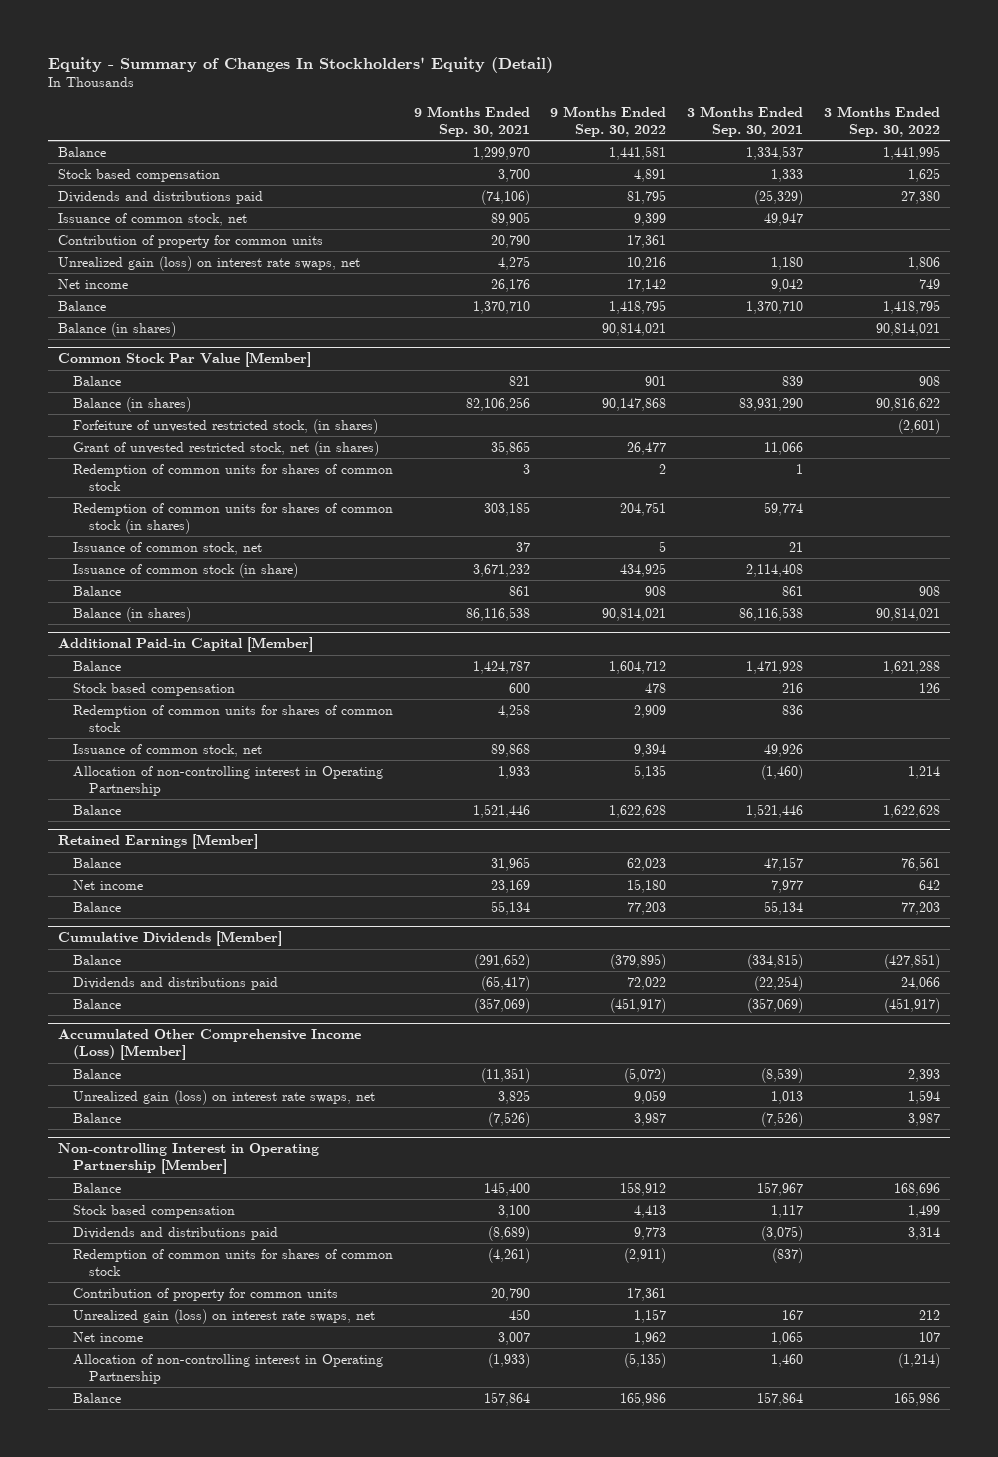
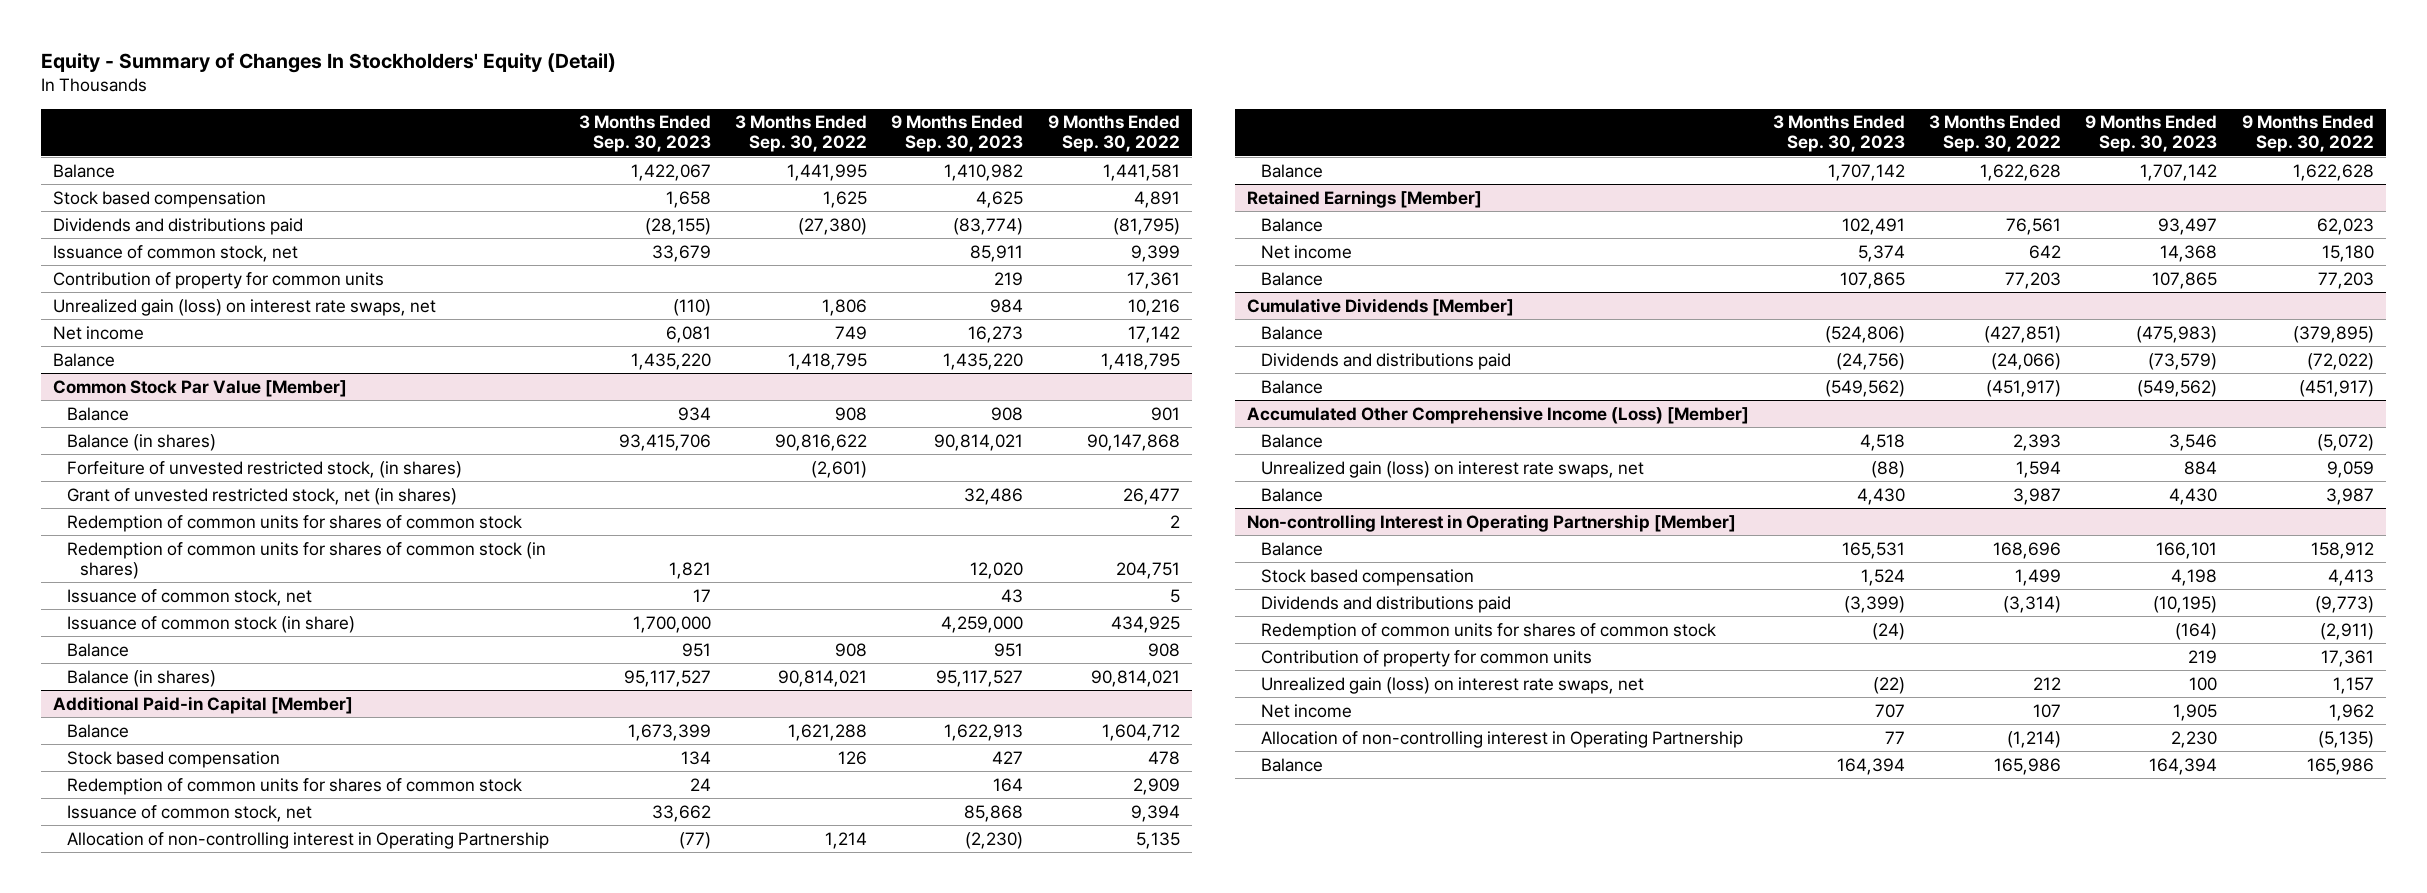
- | 9 Months Ended Sep. 30, 2021 | 9 Months Ended Sep. 30, 2022 | 3 Months Ended Sep. 30, 2021 | 3 Months Ended Sep. 30, 2022
+ | 3 Months Ended Sep. 30, 2023 | 3 Months Ended Sep. 30, 2022 | 9 Months Ended Sep. 30, 2023 | 9 Months Ended Sep. 30, 2022
- Dividends and distributions paid | (74,106) | 81,795 | (25,329) | 27,380
+ Dividends and distributions paid | (28,155) | (27,380) | (83,774) | (81,795)
- Balance (in shares) | | 90,814,021 | | 90,814,021
@ Cumulative Dividends [Member]
- Dividends and distributions paid | (65,417) | 72,022 | (22,254) | 24,066
+ Dividends and distributions paid | (24,756) | (24,066) | (73,579) | (72,022)
@ Non-controlling Interest in Operating Partnership [Member]
- Dividends and distributions paid | (8,689) | 9,773 | (3,075) | 3,314
+ Dividends and distributions paid | (3,399) | (3,314) | (10,195) | (9,773)

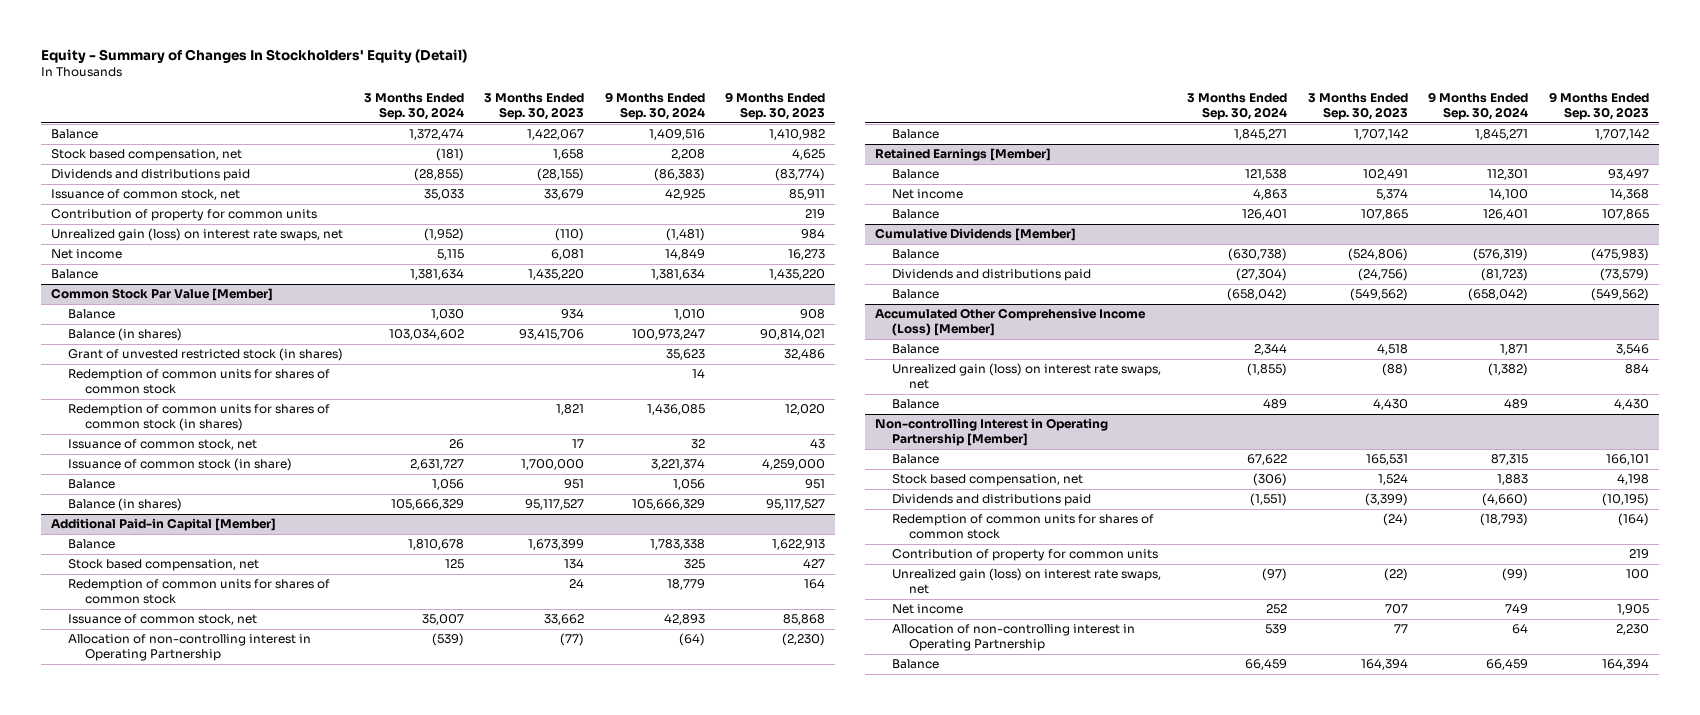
- | 3 Months Ended Sep. 30, 2023 | 3 Months Ended Sep. 30, 2022 | 9 Months Ended Sep. 30, 2023 | 9 Months Ended Sep. 30, 2022
+ | 3 Months Ended Sep. 30, 2024 | 3 Months Ended Sep. 30, 2023 | 9 Months Ended Sep. 30, 2024 | 9 Months Ended Sep. 30, 2023
- Stock based compensation | 1,658 | 1,625 | 4,625 | 4,891
+ Stock based compensation, net | (181) | 1,658 | 2,208 | 4,625
@ Common Stock Par Value [Member]
- Forfeiture of unvested restricted stock, (in shares) | | (2,601) | |
- Grant of unvested restricted stock, net (in shares) | | | 32,486 | 26,477
+ Grant of unvested restricted stock (in shares) | | | 35,623 | 32,486
@ Additional Paid-in Capital [Member]
- Stock based compensation | 134 | 126 | 427 | 478
+ Stock based compensation, net | 125 | 134 | 325 | 427
@ Non-controlling Interest in Operating Partnership [Member]
- Stock based compensation | 1,524 | 1,499 | 4,198 | 4,413
+ Stock based compensation, net | (306) | 1,524 | 1,883 | 4,198

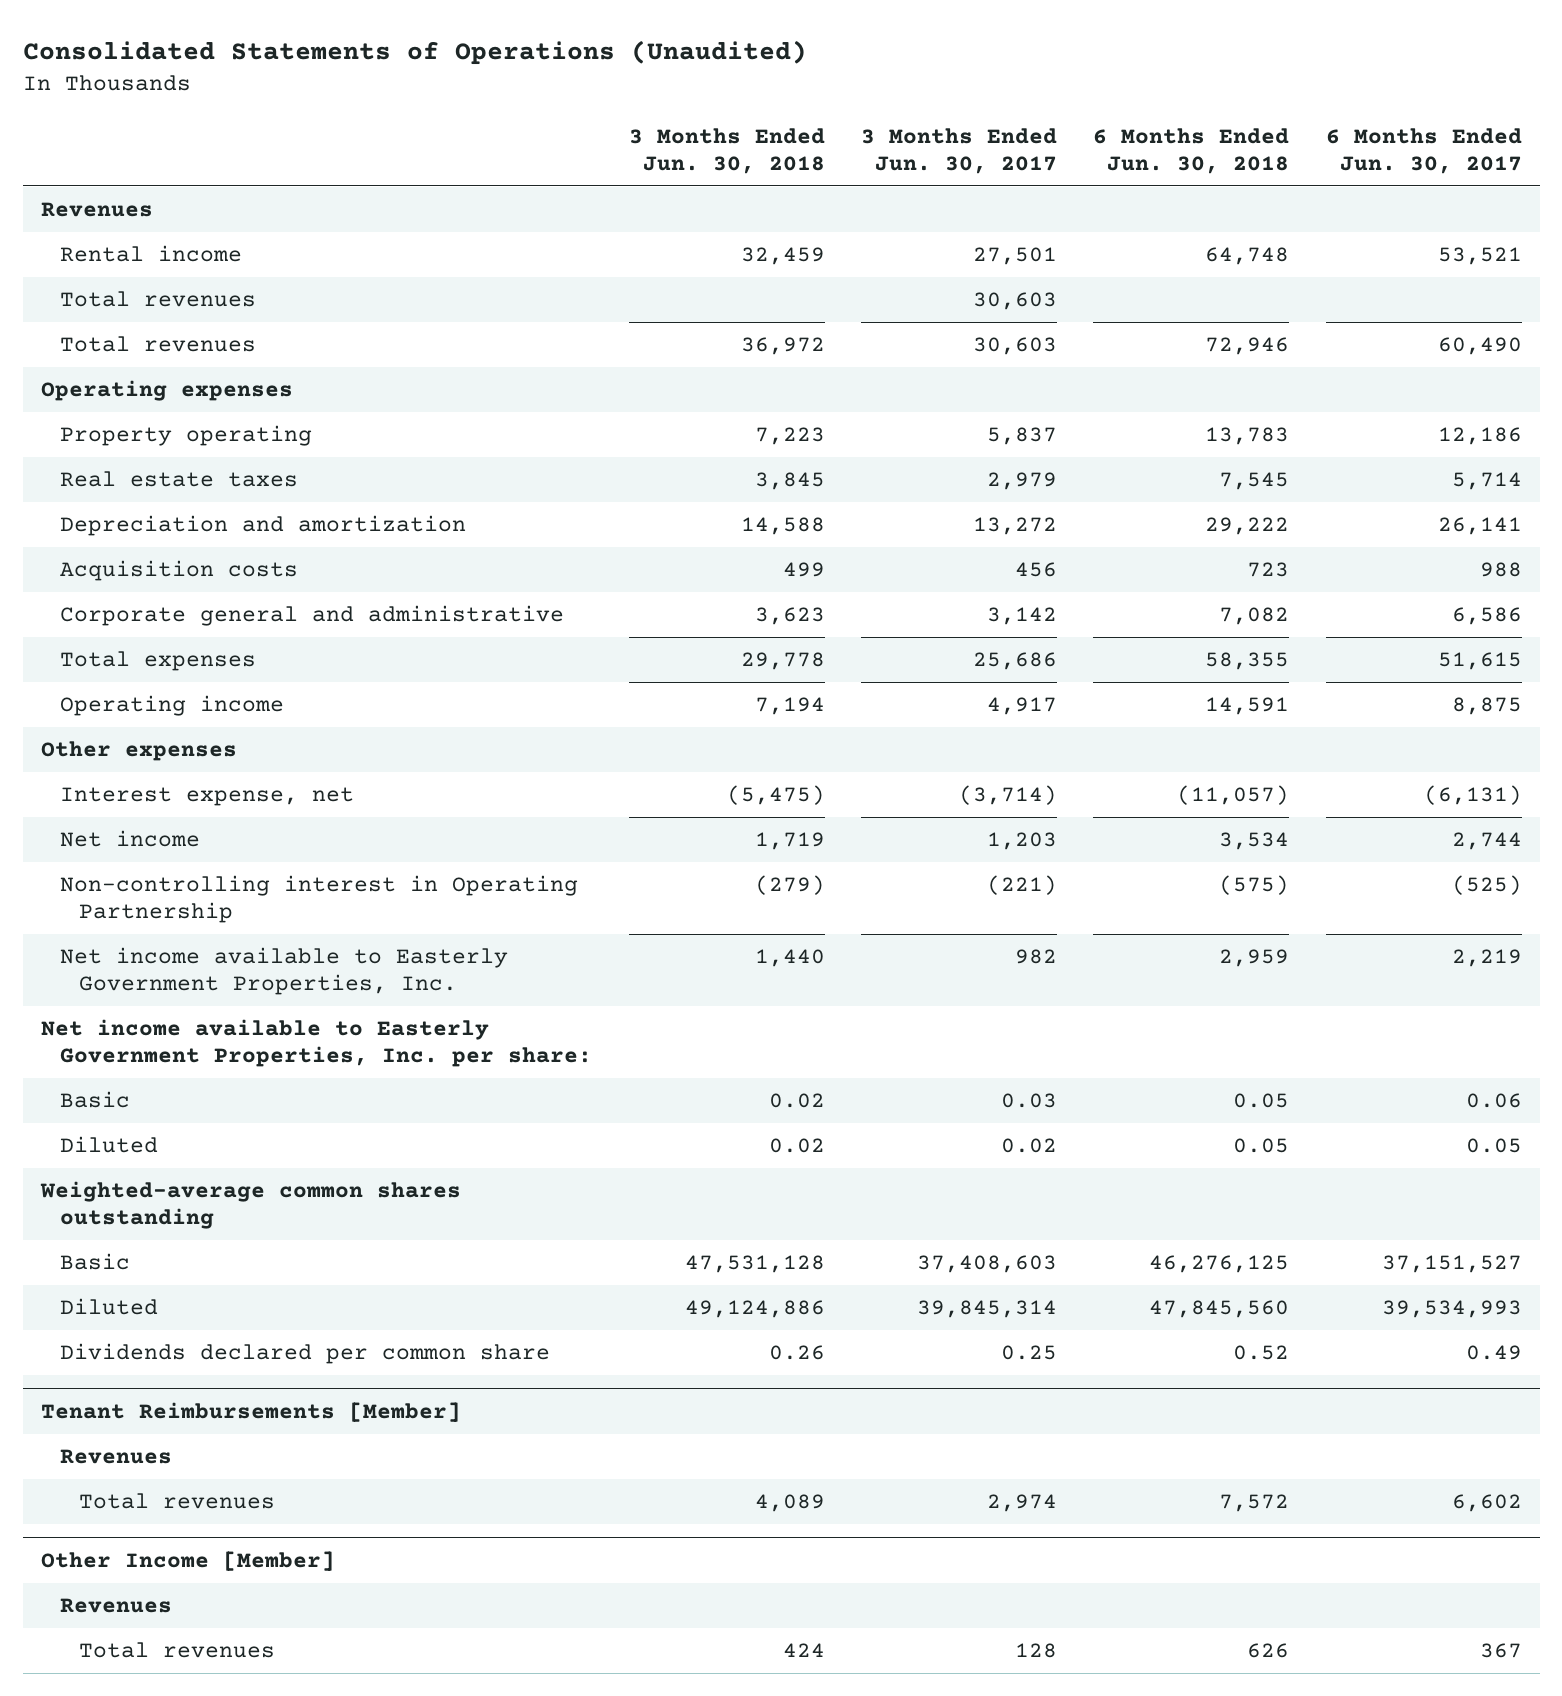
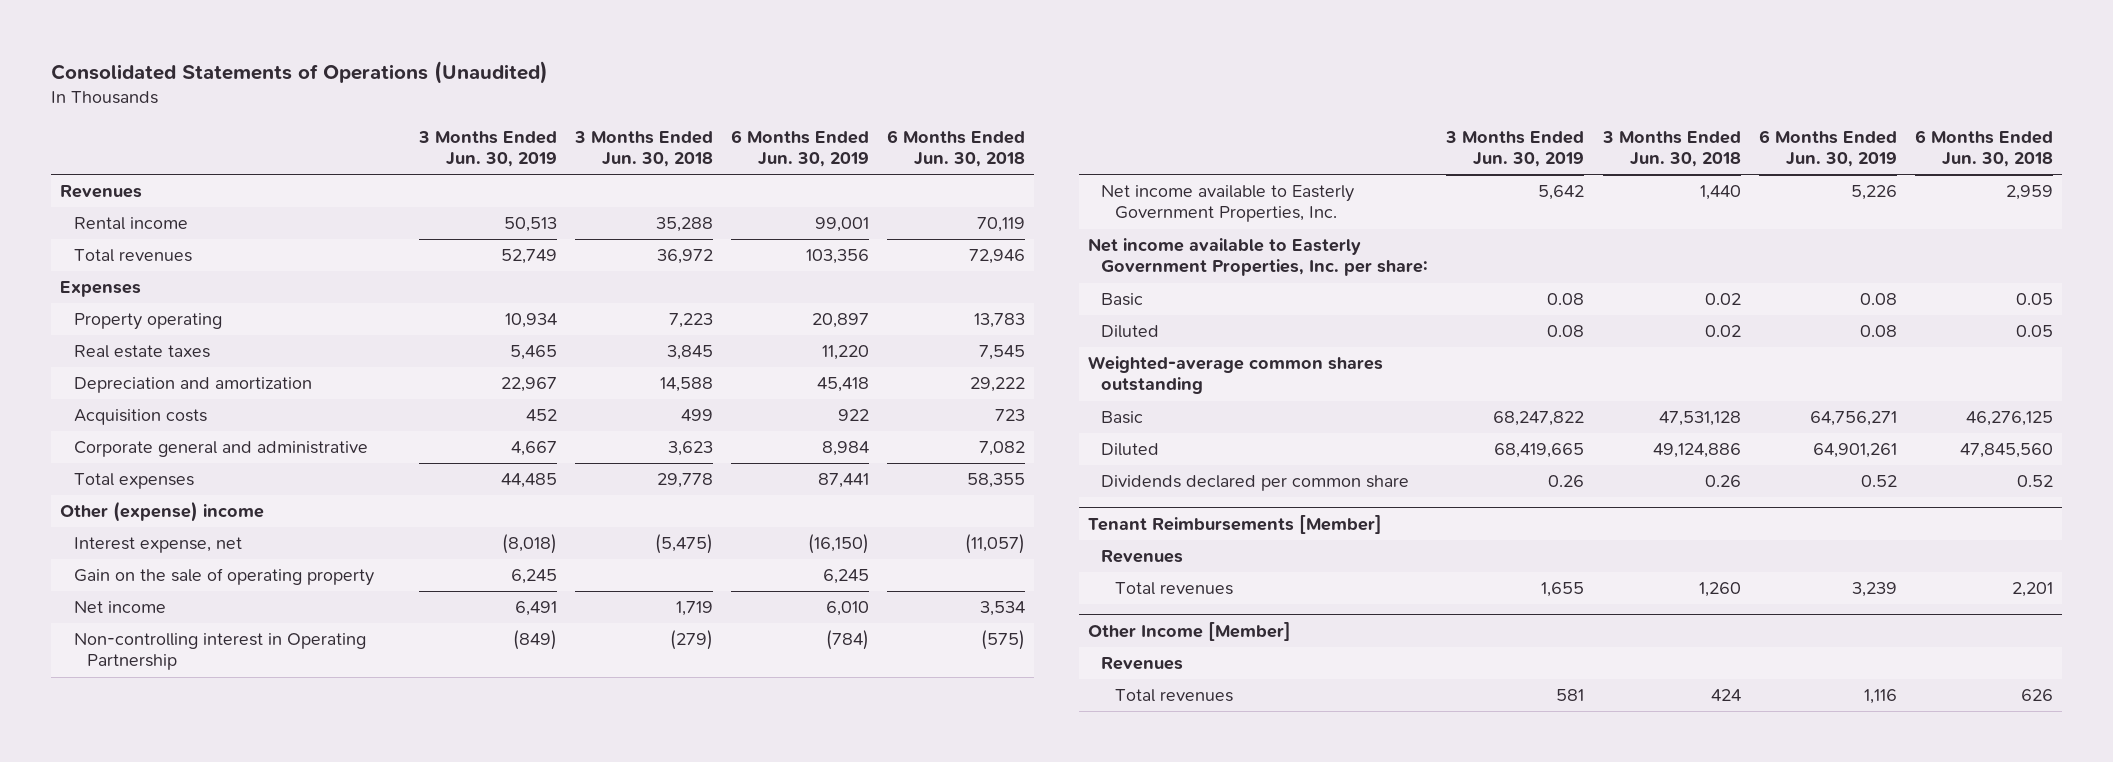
- | 3 Months Ended Jun. 30, 2018 | 3 Months Ended Jun. 30, 2017 | 6 Months Ended Jun. 30, 2018 | 6 Months Ended Jun. 30, 2017
+ | 3 Months Ended Jun. 30, 2019 | 3 Months Ended Jun. 30, 2018 | 6 Months Ended Jun. 30, 2019 | 6 Months Ended Jun. 30, 2018
- Rental income | 32,459 | 27,501 | 64,748 | 53,521
- Total revenues | | 30,603 | |
+ Rental income | 50,513 | 35,288 | 99,001 | 70,119
- Operating expenses
+ Expenses
- Operating income | 7,194 | 4,917 | 14,591 | 8,875
- Other expenses
+ Other (expense) income
+ Gain on the sale of operating property | 6,245 | | 6,245 |
@ Tenant Reimbursements [Member]
- Total revenues | 4,089 | 2,974 | 7,572 | 6,602
+ Total revenues | 1,655 | 1,260 | 3,239 | 2,201

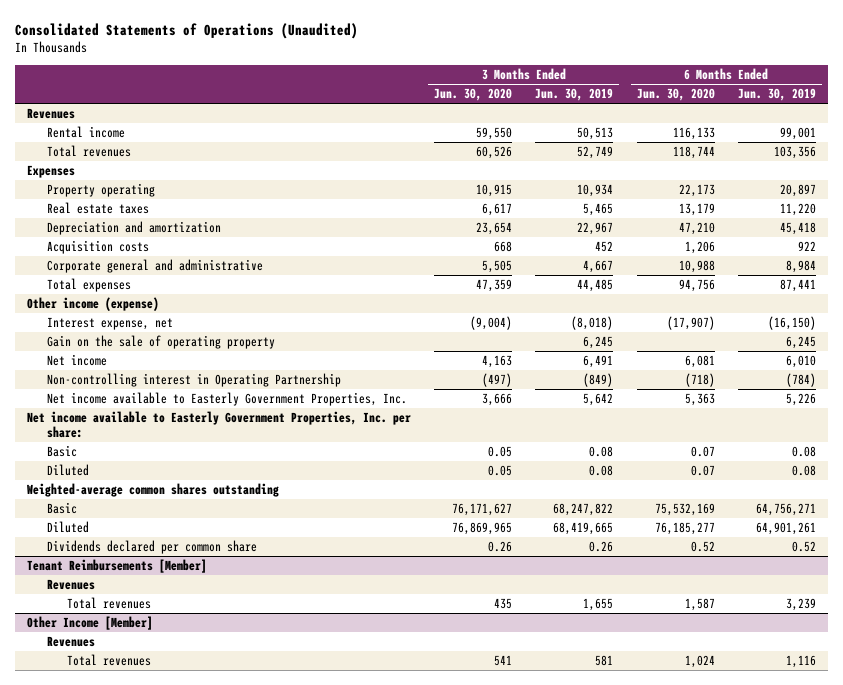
- | 3 Months Ended Jun. 30, 2019 | 3 Months Ended Jun. 30, 2018 | 6 Months Ended Jun. 30, 2019 | 6 Months Ended Jun. 30, 2018
+ | 3 Months Ended Jun. 30, 2020 | 3 Months Ended Jun. 30, 2019 | 6 Months Ended Jun. 30, 2020 | 6 Months Ended Jun. 30, 2019
- Other (expense) income
+ Other income (expense)

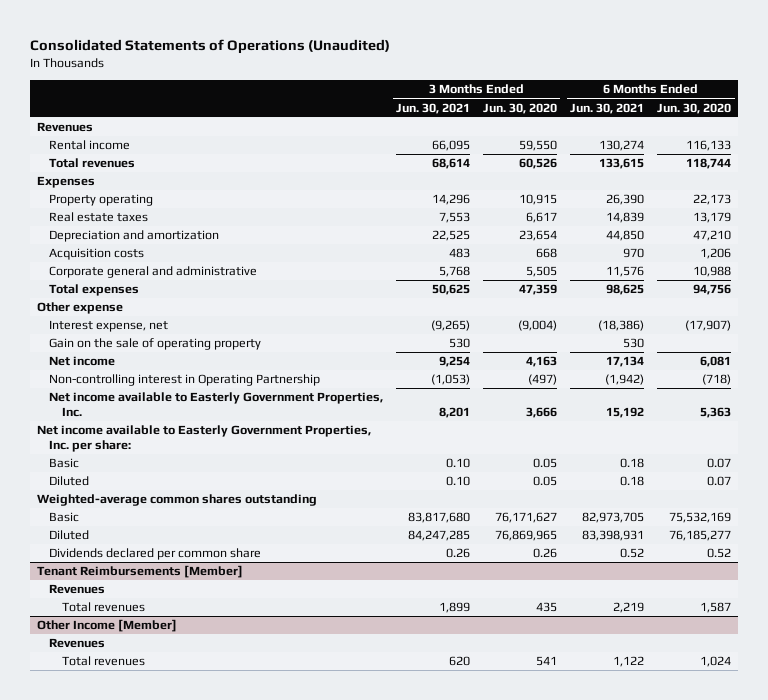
- | 3 Months Ended Jun. 30, 2020 | 3 Months Ended Jun. 30, 2019 | 6 Months Ended Jun. 30, 2020 | 6 Months Ended Jun. 30, 2019
+ | 3 Months Ended Jun. 30, 2021 | 3 Months Ended Jun. 30, 2020 | 6 Months Ended Jun. 30, 2021 | 6 Months Ended Jun. 30, 2020
- Other income (expense)
+ Other expense

